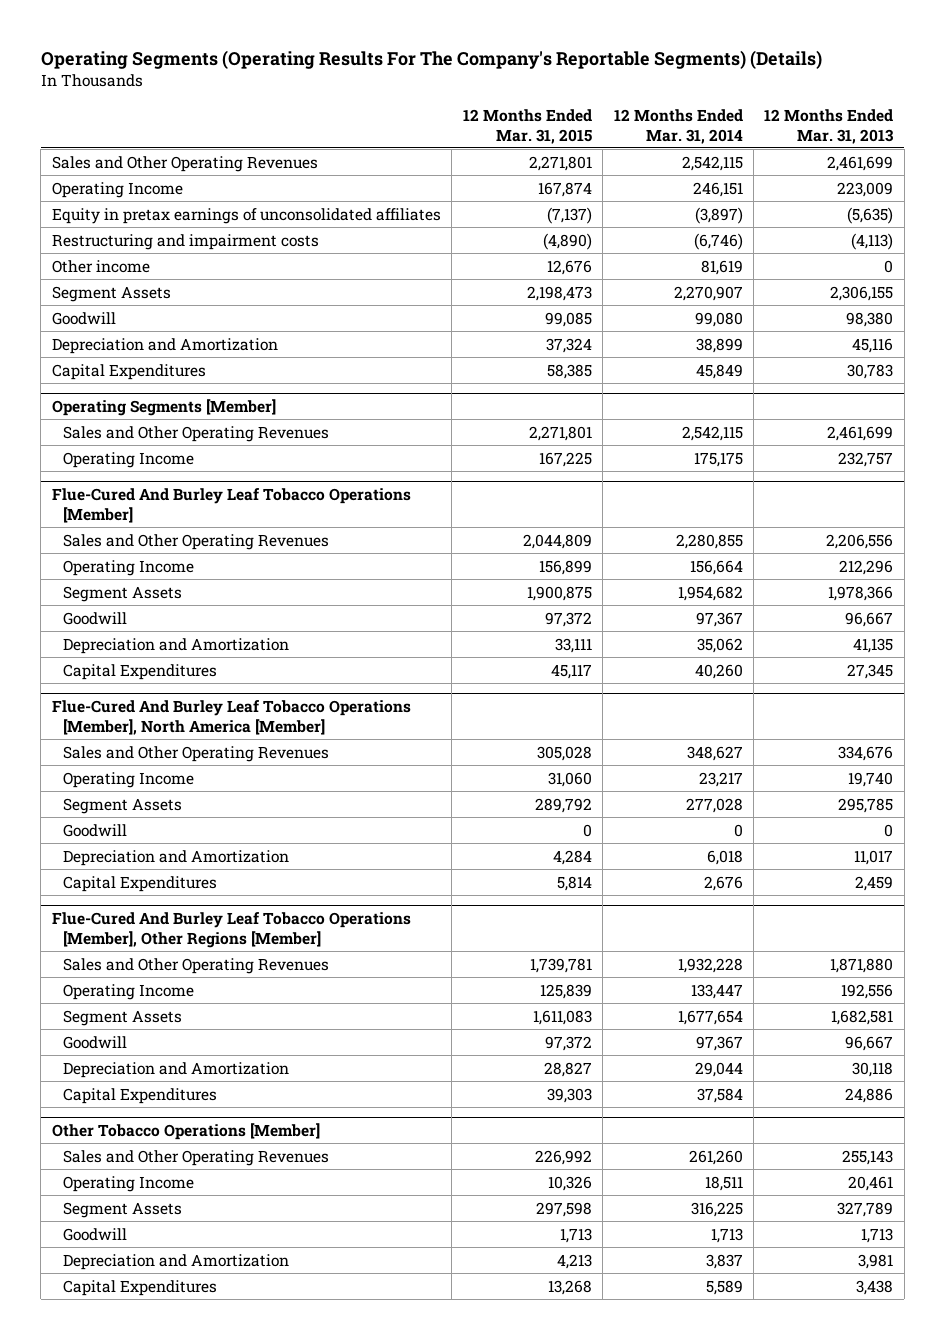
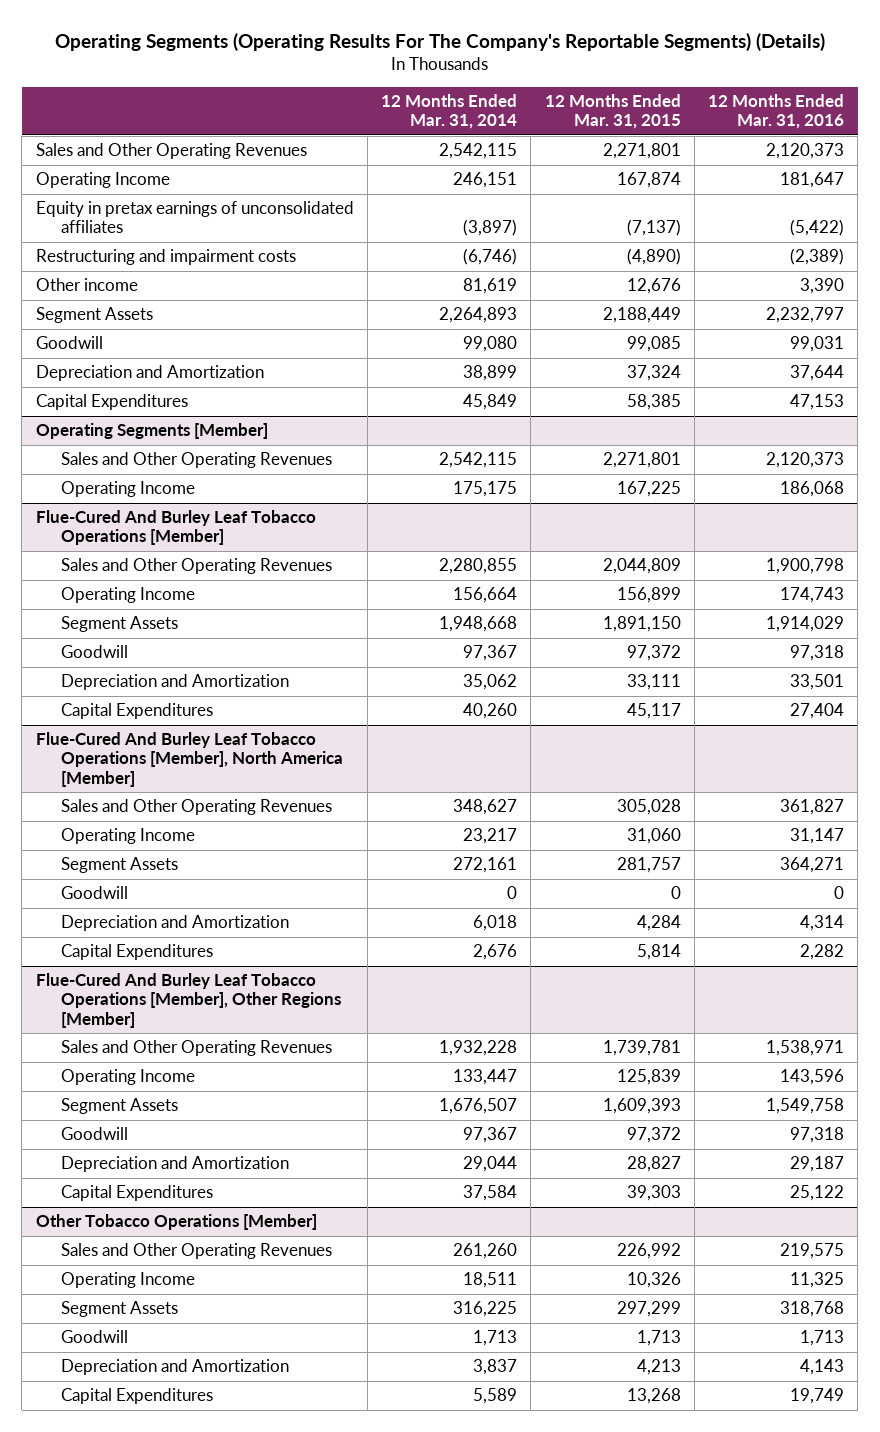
- | 12 Months Ended Mar. 31, 2015 | 12 Months Ended Mar. 31, 2014 | 12 Months Ended Mar. 31, 2013
+ | 12 Months Ended Mar. 31, 2014 | 12 Months Ended Mar. 31, 2015 | 12 Months Ended Mar. 31, 2016
- Segment Assets | 2,198,473 | 2,270,907 | 2,306,155
+ Segment Assets | 2,264,893 | 2,188,449 | 2,232,797
@ Flue-Cured And Burley Leaf Tobacco Operations [Member]
- Segment Assets | 1,900,875 | 1,954,682 | 1,978,366
+ Segment Assets | 1,948,668 | 1,891,150 | 1,914,029
@ Flue-Cured And Burley Leaf Tobacco Operations [Member], North America [Member]
- Segment Assets | 289,792 | 277,028 | 295,785
+ Segment Assets | 272,161 | 281,757 | 364,271
@ Flue-Cured And Burley Leaf Tobacco Operations [Member], Other Regions [Member]
- Segment Assets | 1,611,083 | 1,677,654 | 1,682,581
+ Segment Assets | 1,676,507 | 1,609,393 | 1,549,758
@ Other Tobacco Operations [Member]
- Segment Assets | 297,598 | 316,225 | 327,789
+ Segment Assets | 316,225 | 297,299 | 318,768

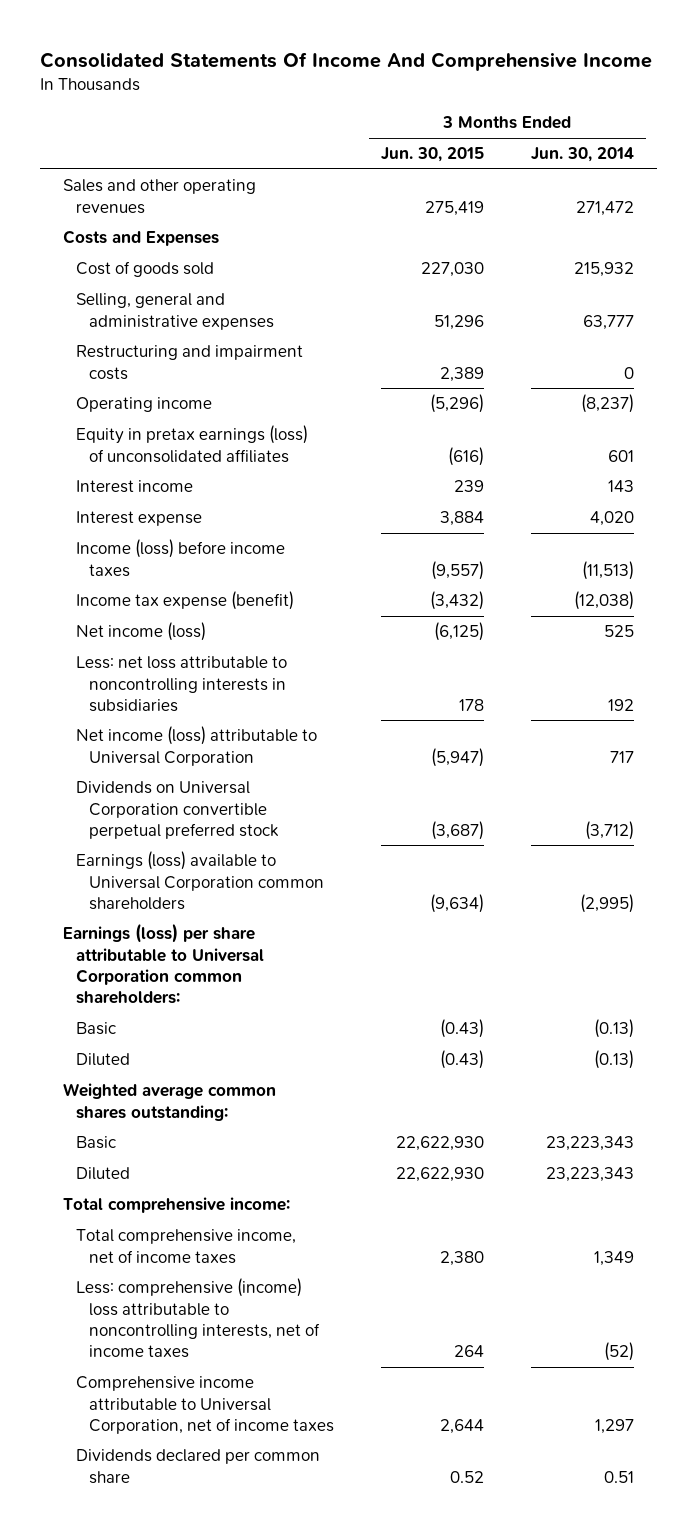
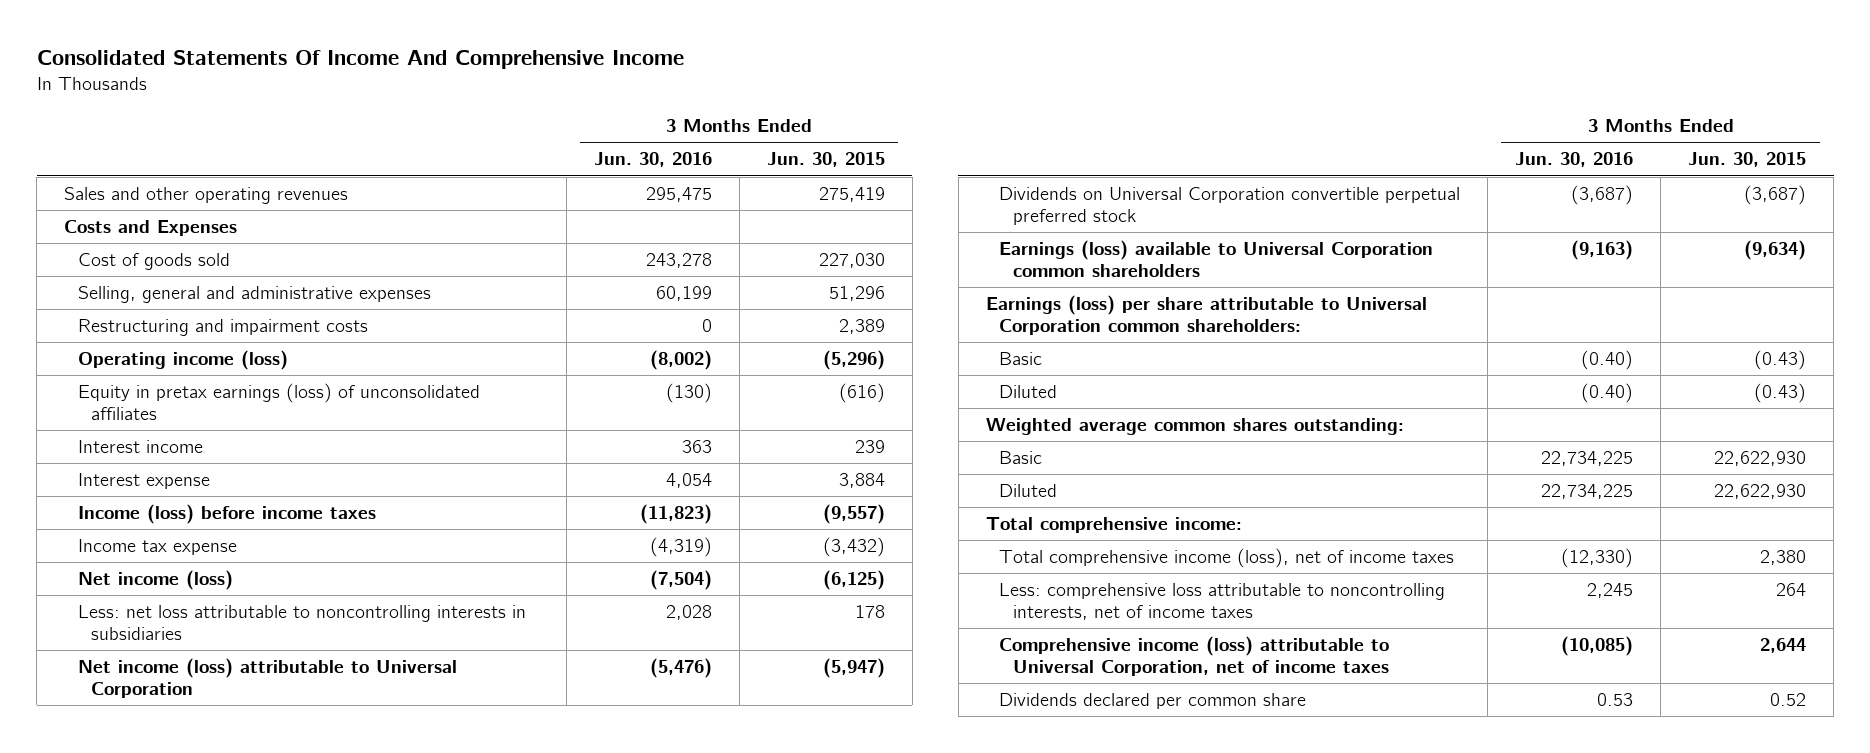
- | 3 Months Ended Jun. 30, 2015 | 3 Months Ended Jun. 30, 2014
+ | 3 Months Ended Jun. 30, 2016 | 3 Months Ended Jun. 30, 2015
- Operating income | (5,296) | (8,237)
+ Operating income (loss) | (8,002) | (5,296)
- Income tax expense (benefit) | (3,432) | (12,038)
+ Income tax expense | (4,319) | (3,432)
- Total comprehensive income, net of income taxes | 2,380 | 1,349
- Less: comprehensive (income) loss attributable to noncontrolling interests, net of income taxes | 264 | (52)
- Comprehensive income attributable to Universal Corporation, net of income taxes | 2,644 | 1,297
+ Total comprehensive income (loss), net of income taxes | (12,330) | 2,380
+ Less: comprehensive loss attributable to noncontrolling interests, net of income taxes | 2,245 | 264
+ Comprehensive income (loss) attributable to Universal Corporation, net of income taxes | (10,085) | 2,644

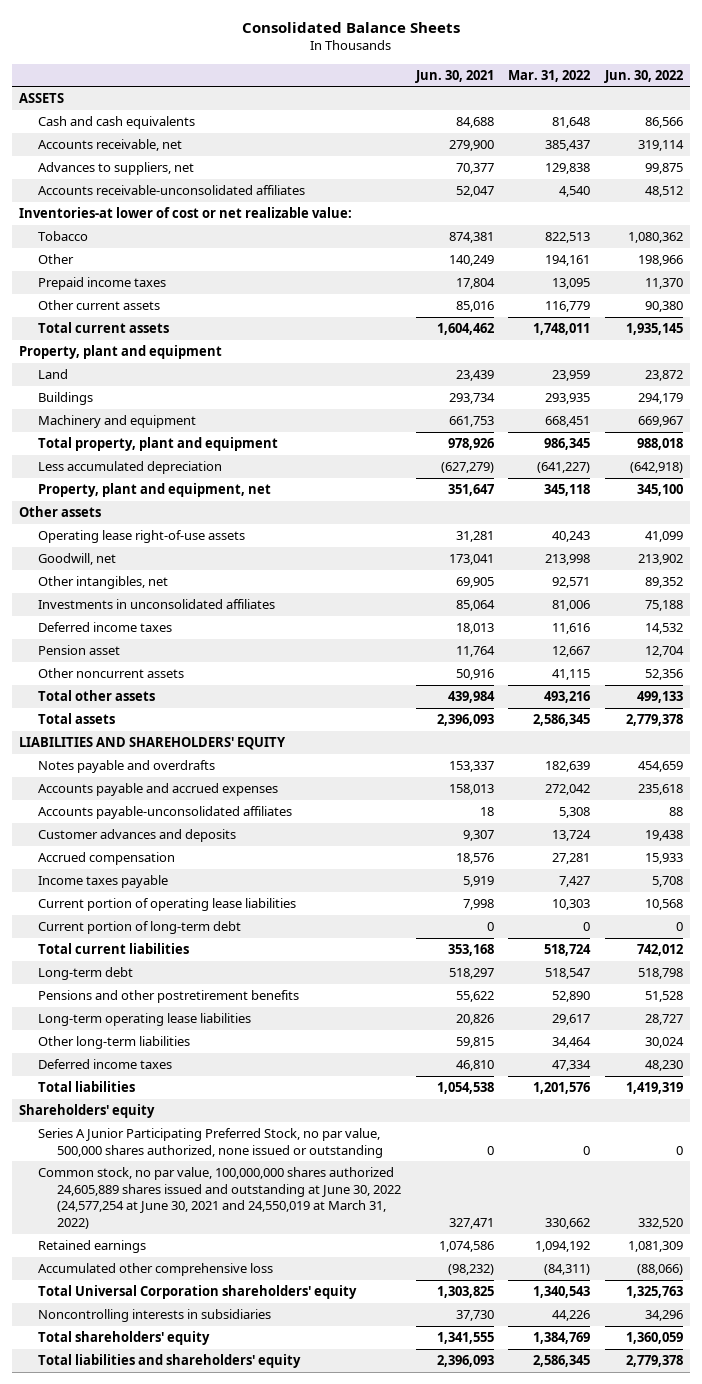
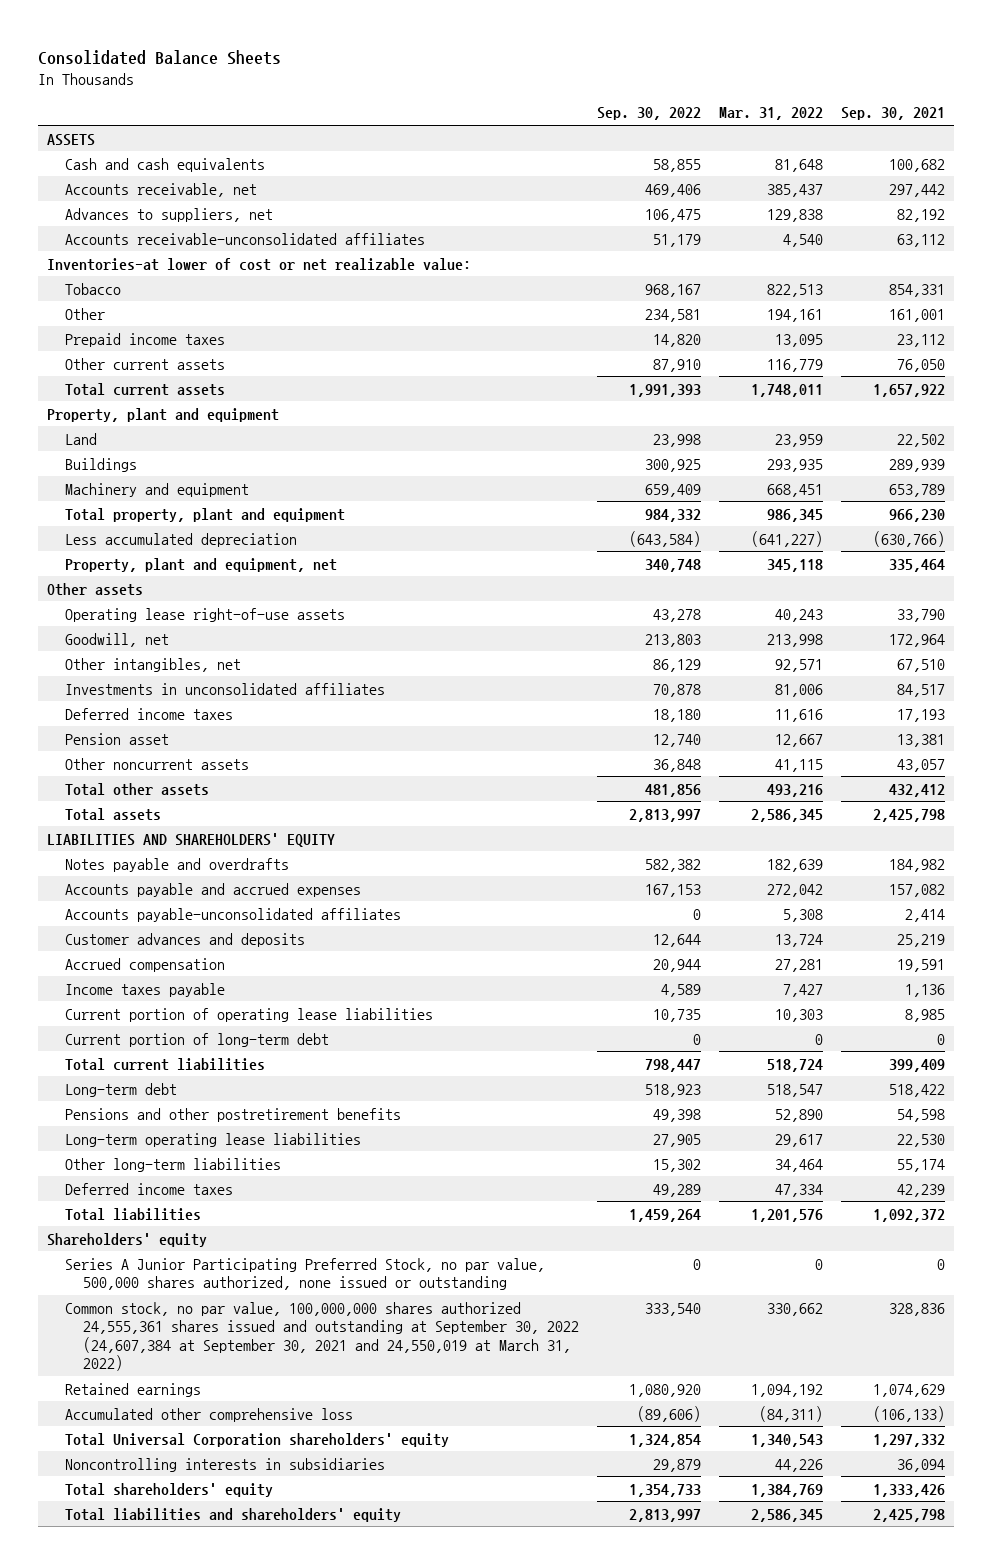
- | Jun. 30, 2021 | Mar. 31, 2022 | Jun. 30, 2022
+ | Sep. 30, 2022 | Mar. 31, 2022 | Sep. 30, 2021
- Common stock, no par value, 100,000,000 shares authorized 24,605,889 shares issued and outstanding at June 30, 2022 (24,577,254 at June 30, 2021 and 24,550,019 at March 31, 2022) | 327,471 | 330,662 | 332,520
+ Common stock, no par value, 100,000,000 shares authorized 24,555,361 shares issued and outstanding at September 30, 2022 (24,607,384 at September 30, 2021 and 24,550,019 at March 31, 2022) | 333,540 | 330,662 | 328,836

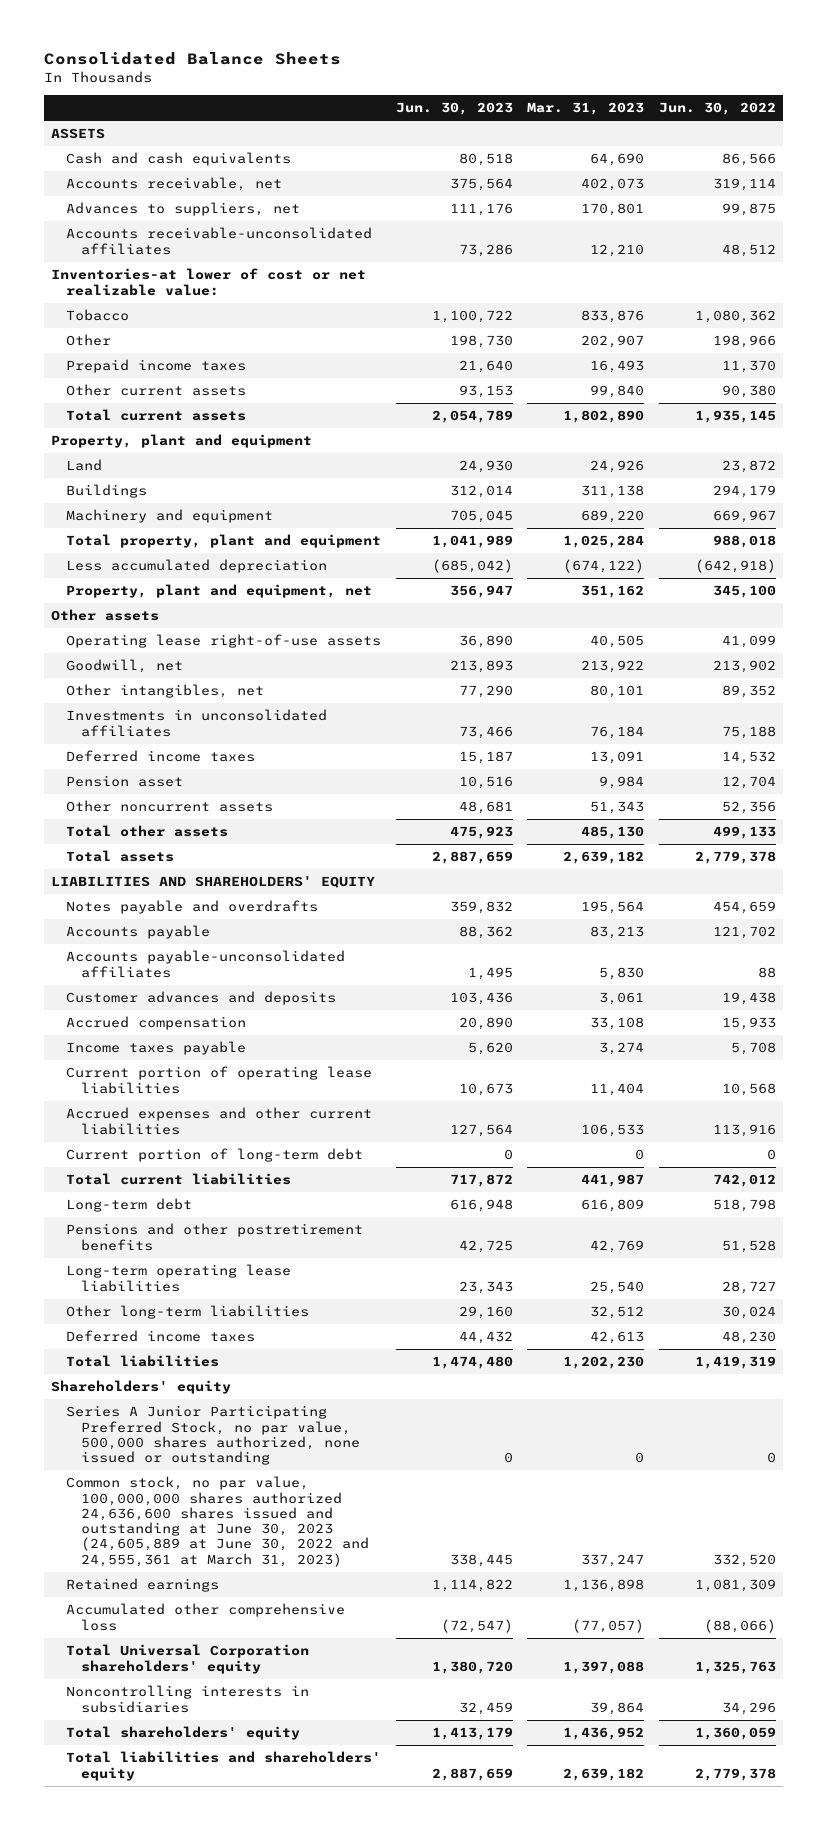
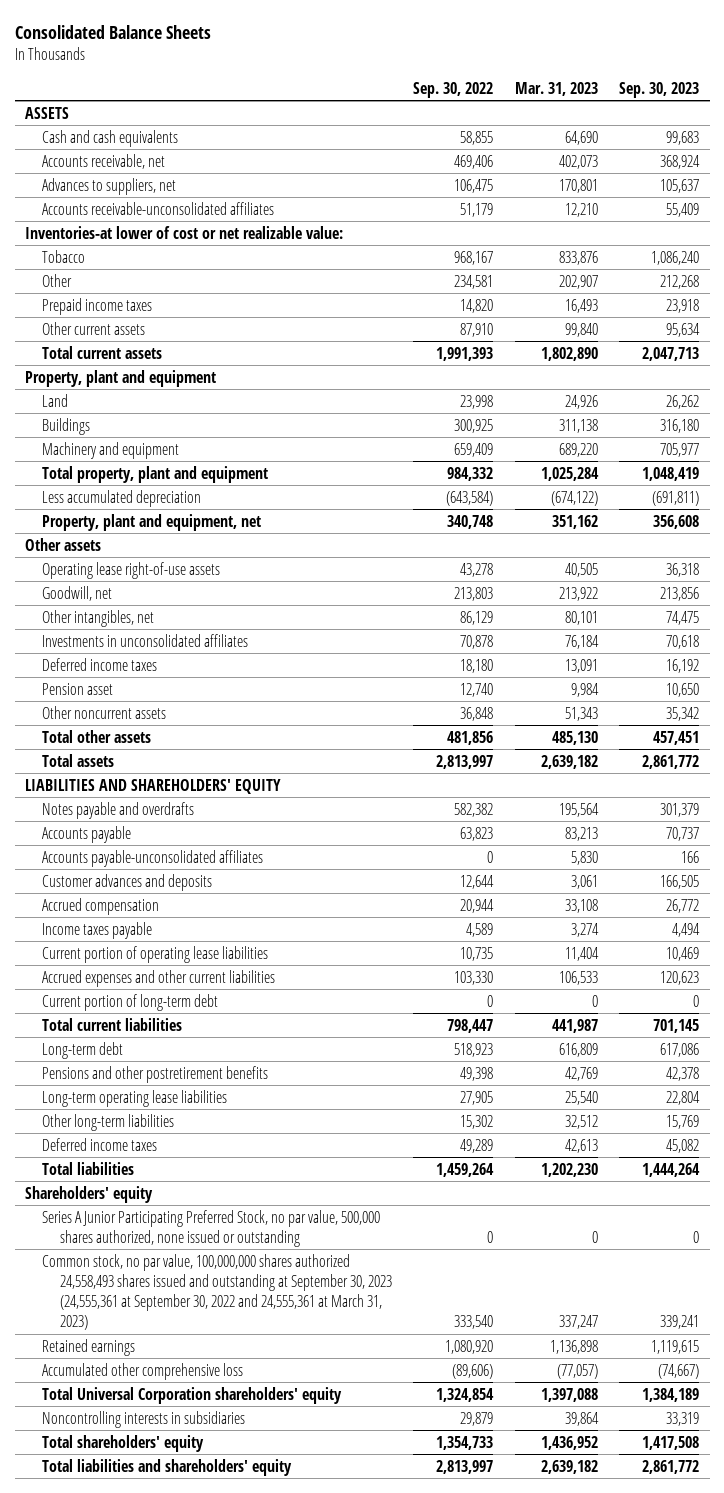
- | Jun. 30, 2023 | Mar. 31, 2023 | Jun. 30, 2022
+ | Sep. 30, 2022 | Mar. 31, 2023 | Sep. 30, 2023
- Common stock, no par value, 100,000,000 shares authorized 24,636,600 shares issued and outstanding at June 30, 2023 (24,605,889 at June 30, 2022 and 24,555,361 at March 31, 2023) | 338,445 | 337,247 | 332,520
+ Common stock, no par value, 100,000,000 shares authorized 24,558,493 shares issued and outstanding at September 30, 2023 (24,555,361 at September 30, 2022 and 24,555,361 at March 31, 2023) | 333,540 | 337,247 | 339,241

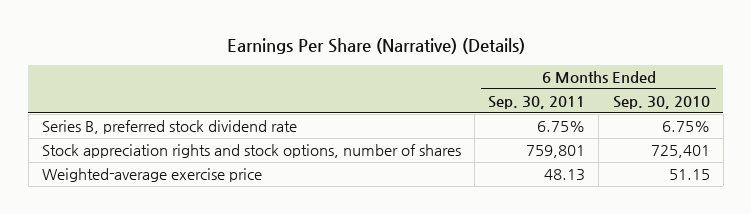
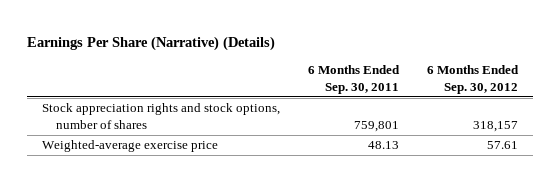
- | 6 Months Ended Sep. 30, 2011 | 6 Months Ended Sep. 30, 2010
+ | 6 Months Ended Sep. 30, 2011 | 6 Months Ended Sep. 30, 2012
- Series B, preferred stock dividend rate | 6.75% | 6.75%

